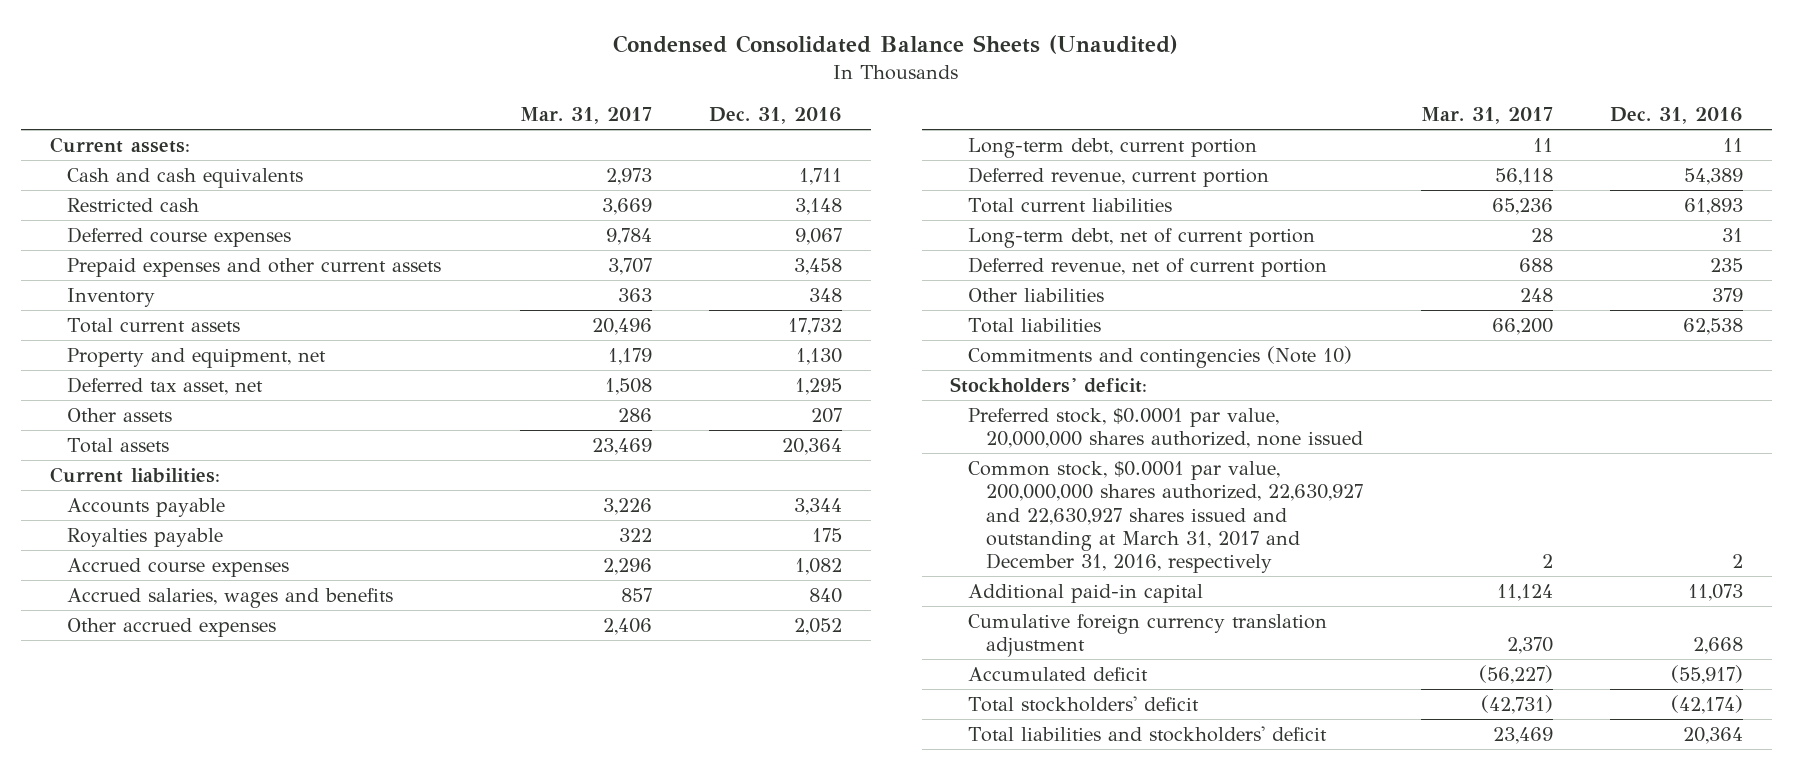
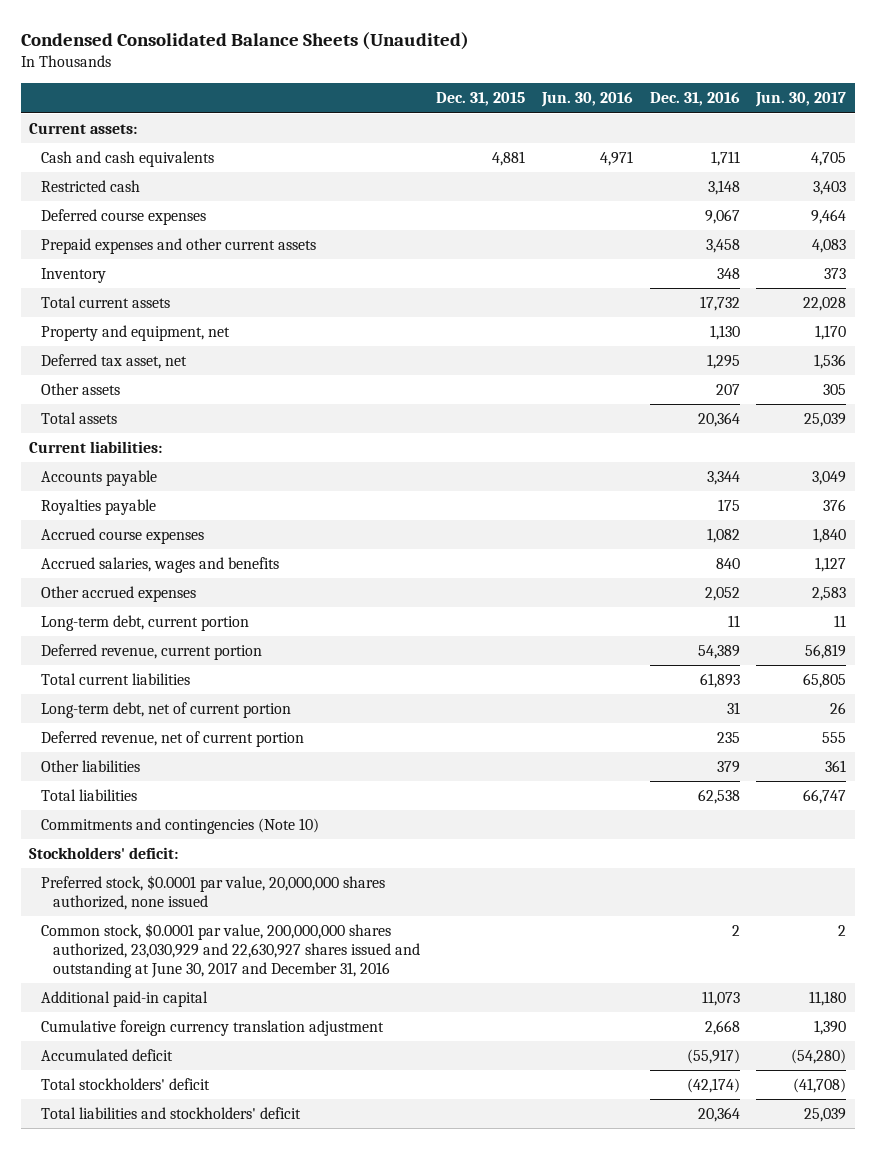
- | Mar. 31, 2017 | Dec. 31, 2016
+ | Dec. 31, 2015 | Jun. 30, 2016 | Dec. 31, 2016 | Jun. 30, 2017
- Common stock, $0.0001 par value, 200,000,000 shares authorized, 22,630,927 and 22,630,927 shares issued and outstanding at March 31, 2017 and December 31, 2016, respectively | 2 | 2
+ Common stock, $0.0001 par value, 200,000,000 shares authorized, 23,030,929 and 22,630,927 shares issued and outstanding at June 30, 2017 and December 31, 2016 | | | 2 | 2

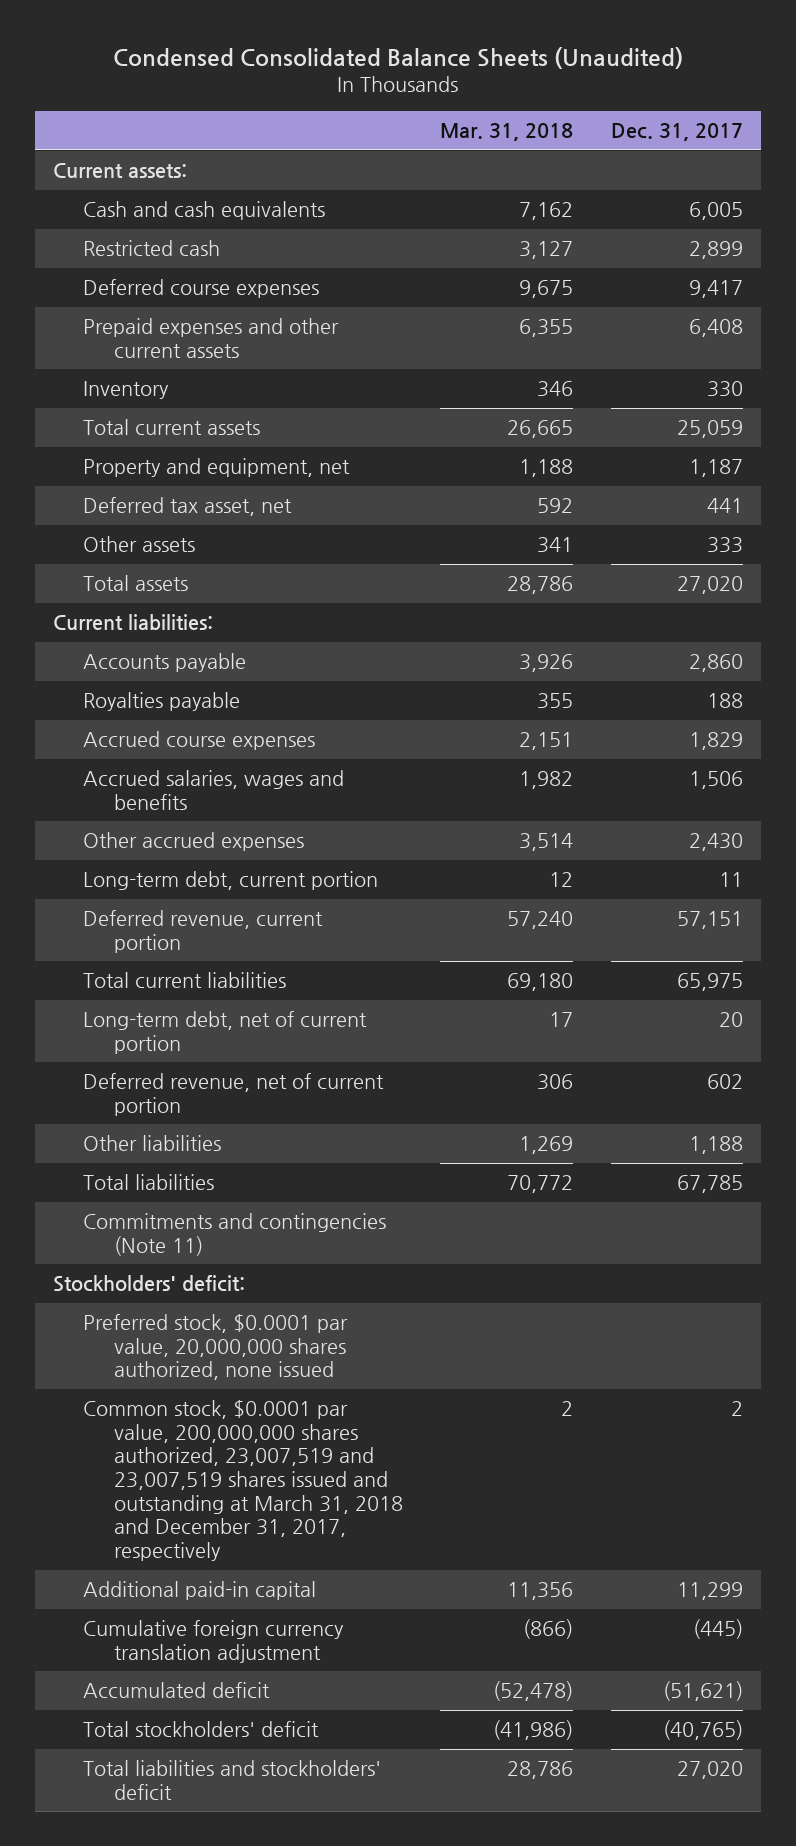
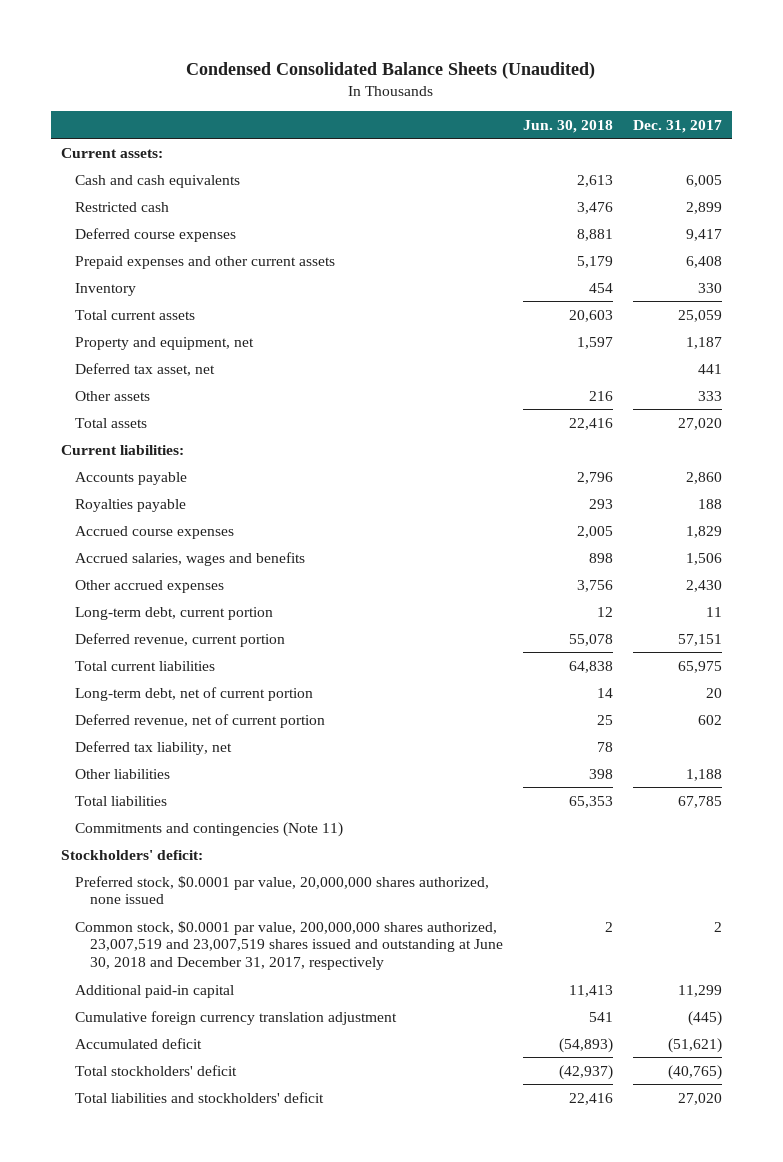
- | Mar. 31, 2018 | Dec. 31, 2017
+ | Jun. 30, 2018 | Dec. 31, 2017
+ Deferred tax liability, net | 78 |
- Common stock, $0.0001 par value, 200,000,000 shares authorized, 23,007,519 and 23,007,519 shares issued and outstanding at March 31, 2018 and December 31, 2017, respectively | 2 | 2
+ Common stock, $0.0001 par value, 200,000,000 shares authorized, 23,007,519 and 23,007,519 shares issued and outstanding at June 30, 2018 and December 31, 2017, respectively | 2 | 2

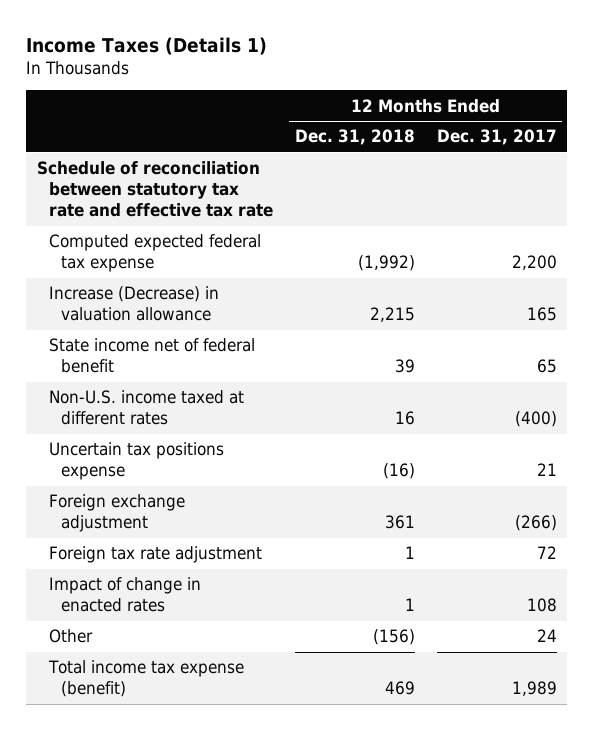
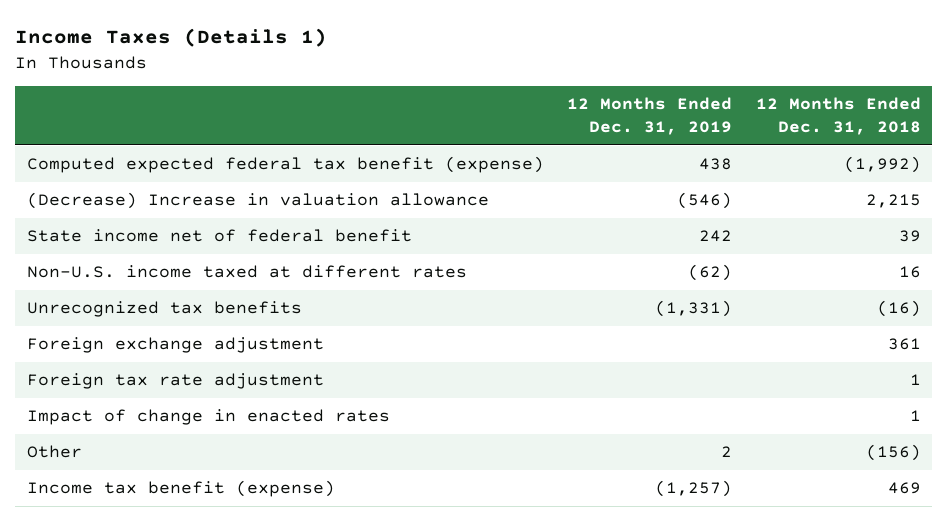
- | 12 Months Ended Dec. 31, 2018 | 12 Months Ended Dec. 31, 2017
+ | 12 Months Ended Dec. 31, 2019 | 12 Months Ended Dec. 31, 2018
- Schedule of reconciliation between statutory tax rate and effective tax rate
- Computed expected federal tax expense | (1,992) | 2,200
- Increase (Decrease) in valuation allowance | 2,215 | 165
+ Computed expected federal tax benefit (expense) | 438 | (1,992)
+ (Decrease) Increase in valuation allowance | (546) | 2,215
- Uncertain tax positions expense | (16) | 21
+ Unrecognized tax benefits | (1,331) | (16)
- Total income tax expense (benefit) | 469 | 1,989
+ Income tax benefit (expense) | (1,257) | 469

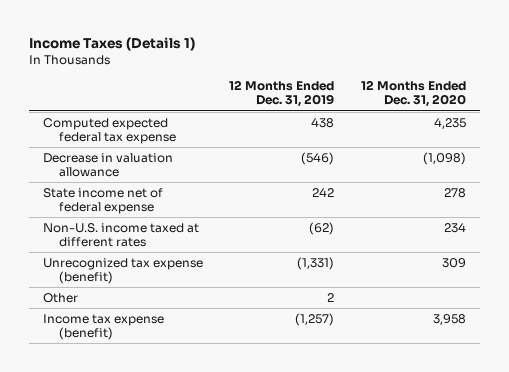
- | 12 Months Ended Dec. 31, 2019 | 12 Months Ended Dec. 31, 2018
+ | 12 Months Ended Dec. 31, 2019 | 12 Months Ended Dec. 31, 2020
- Computed expected federal tax benefit (expense) | 438 | (1,992)
- (Decrease) Increase in valuation allowance | (546) | 2,215
- State income net of federal benefit | 242 | 39
+ Computed expected federal tax expense | 438 | 4,235
+ Decrease in valuation allowance | (546) | (1,098)
+ State income net of federal expense | 242 | 278
- Unrecognized tax benefits | (1,331) | (16)
- Foreign exchange adjustment | | 361
- Foreign tax rate adjustment | | 1
- Impact of change in enacted rates | | 1
+ Unrecognized tax expense (benefit) | (1,331) | 309
- Income tax benefit (expense) | (1,257) | 469
+ Income tax expense (benefit) | (1,257) | 3,958

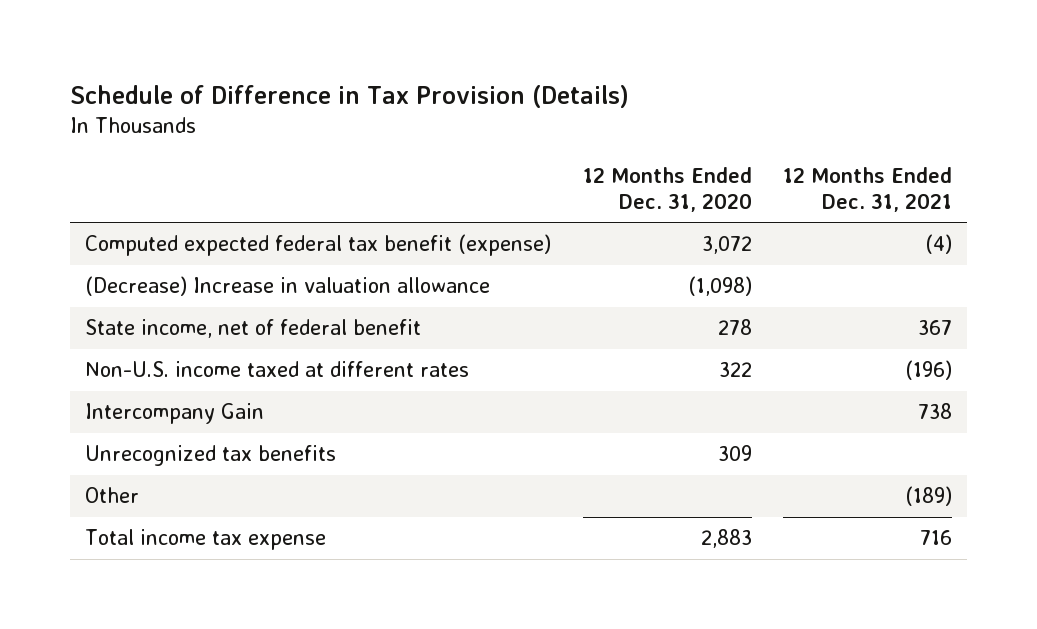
- Income Taxes (Details 1)
+ Schedule of Difference in Tax Provision (Details)
- | 12 Months Ended Dec. 31, 2019 | 12 Months Ended Dec. 31, 2020
+ | 12 Months Ended Dec. 31, 2020 | 12 Months Ended Dec. 31, 2021
- Computed expected federal tax expense | 438 | 4,235
- Decrease in valuation allowance | (546) | (1,098)
- State income net of federal expense | 242 | 278
- Non-U.S. income taxed at different rates | (62) | 234
- Unrecognized tax expense (benefit) | (1,331) | 309
+ Computed expected federal tax benefit (expense) | 3,072 | (4)
+ (Decrease) Increase in valuation allowance | (1,098) |
+ State income, net of federal benefit | 278 | 367
+ Non-U.S. income taxed at different rates | 322 | (196)
+ Intercompany Gain | | 738
+ Unrecognized tax benefits | 309 |
- Income tax expense (benefit) | (1,257) | 3,958
+ Total income tax expense | 2,883 | 716

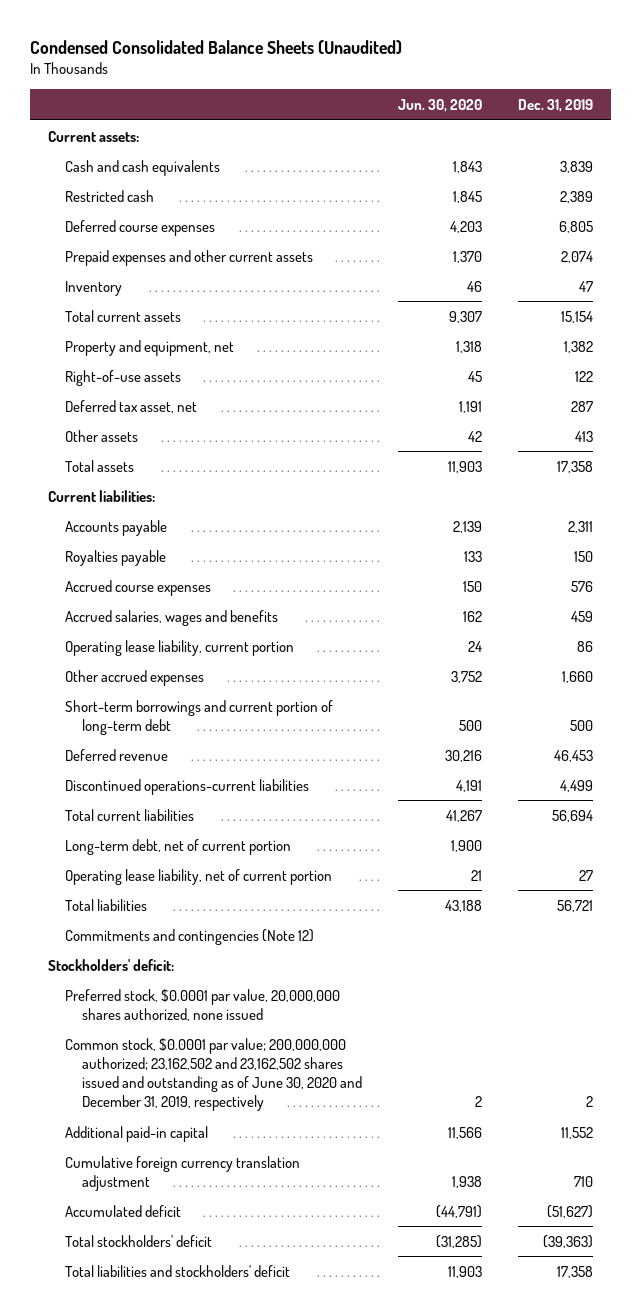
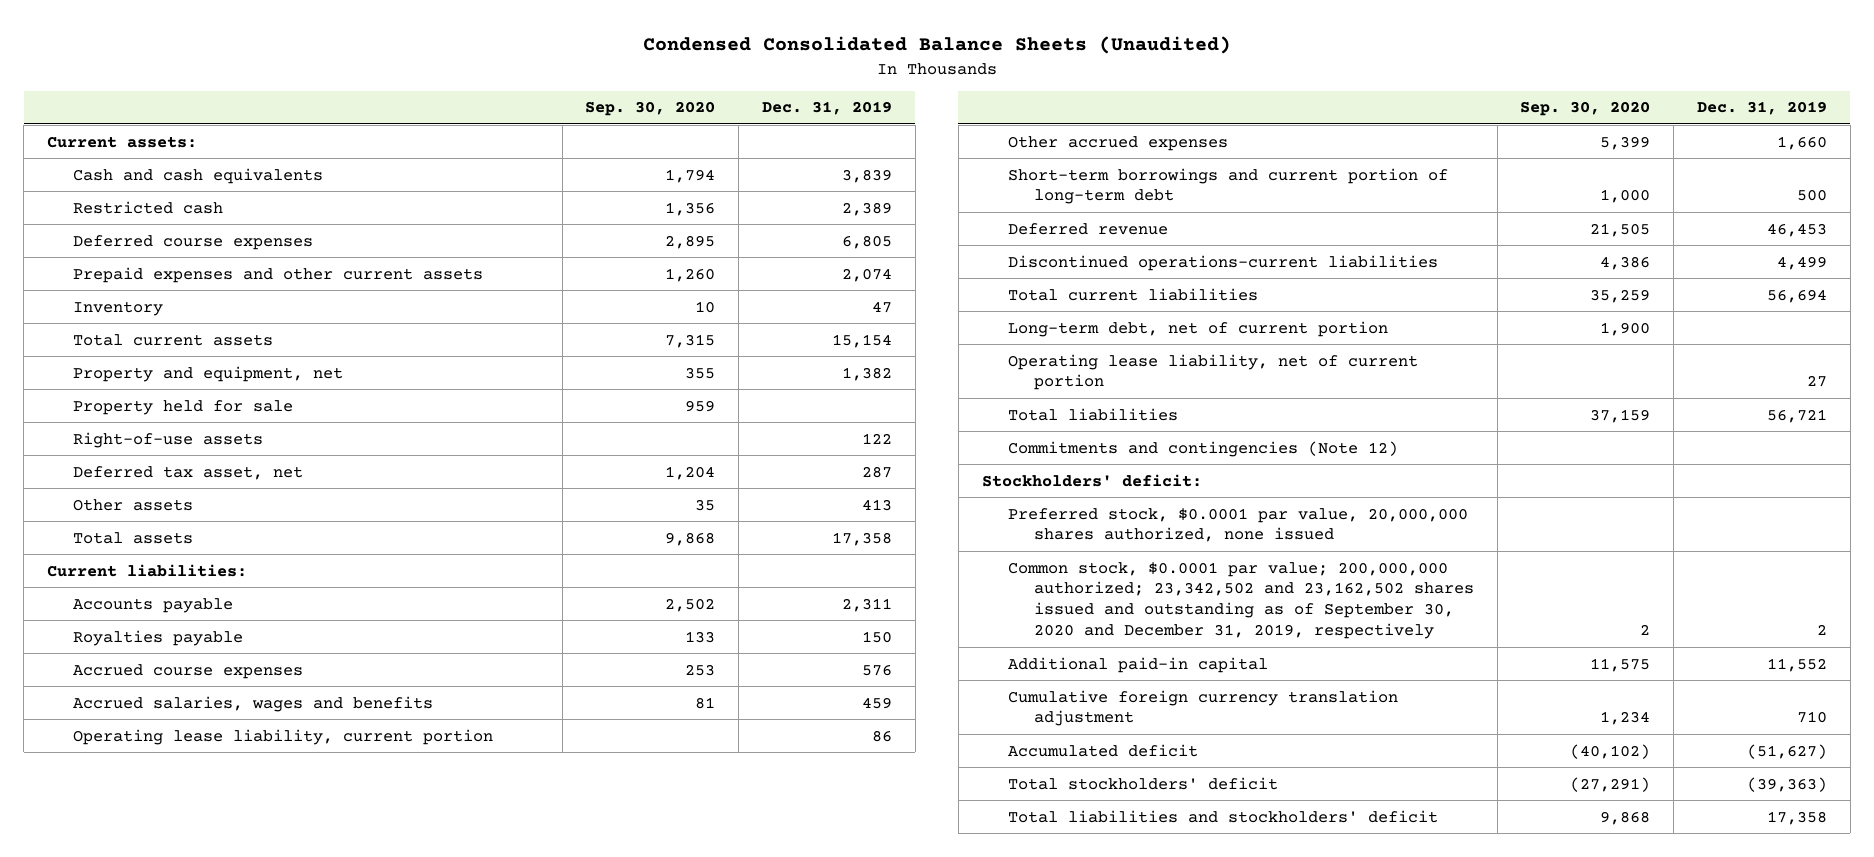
- | Jun. 30, 2020 | Dec. 31, 2019
+ | Sep. 30, 2020 | Dec. 31, 2019
+ Property held for sale | 959 |
- Common stock, $0.0001 par value; 200,000,000 authorized; 23,162,502 and 23,162,502 shares issued and outstanding as of June 30, 2020 and December 31, 2019, respectively | 2 | 2
+ Common stock, $0.0001 par value; 200,000,000 authorized; 23,342,502 and 23,162,502 shares issued and outstanding as of September 30, 2020 and December 31, 2019, respectively | 2 | 2

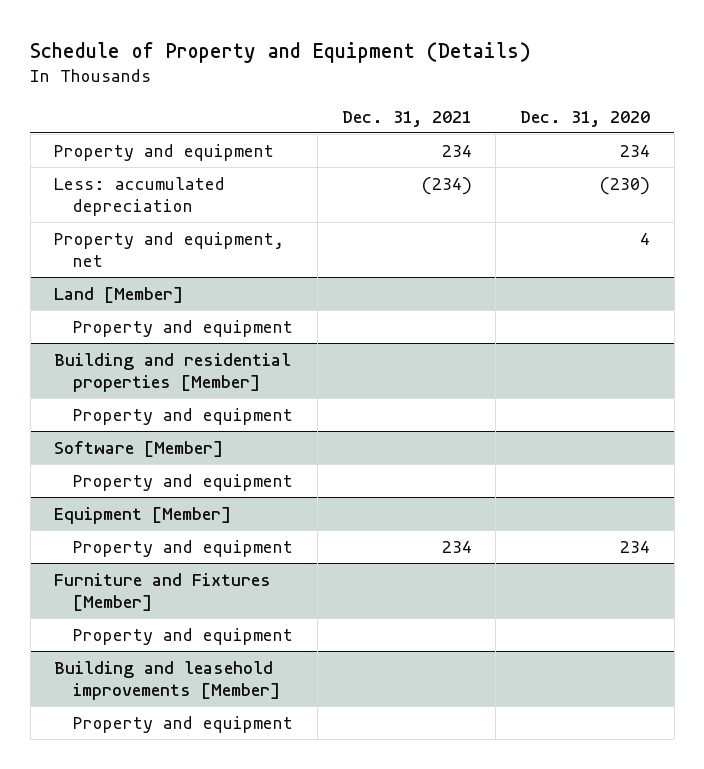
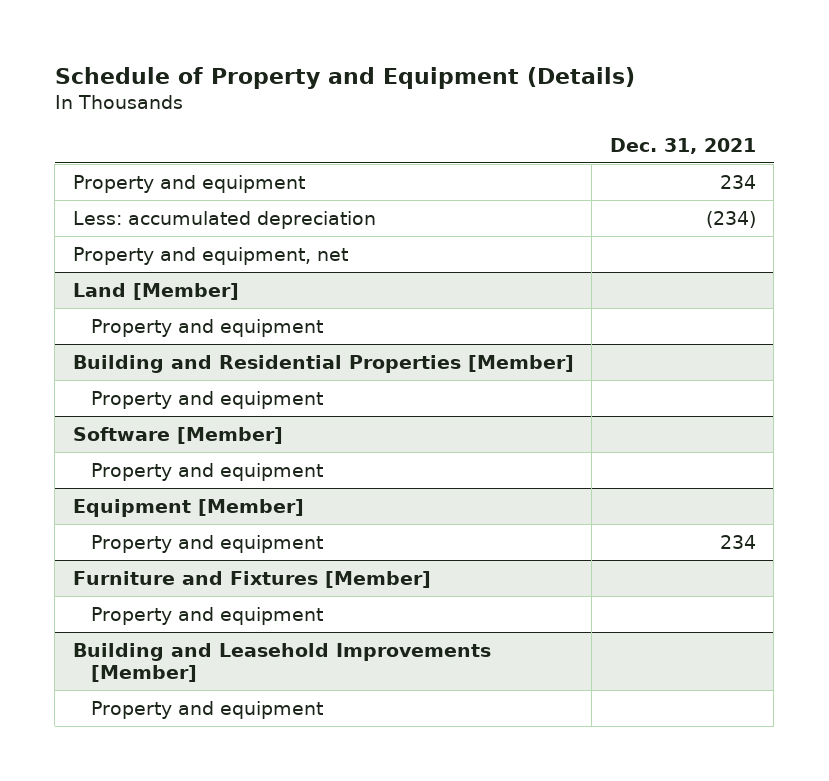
- | Dec. 31, 2021 | Dec. 31, 2020
+ | Dec. 31, 2021
- Building and residential properties [Member]
+ Building and Residential Properties [Member]
- Building and leasehold improvements [Member]
+ Building and Leasehold Improvements [Member]

